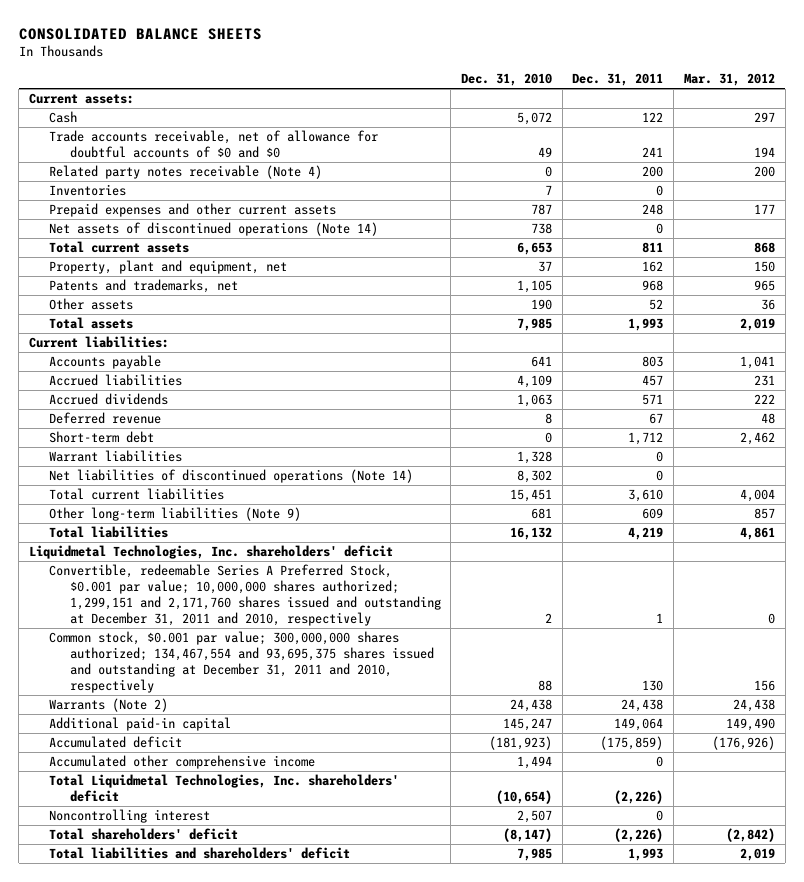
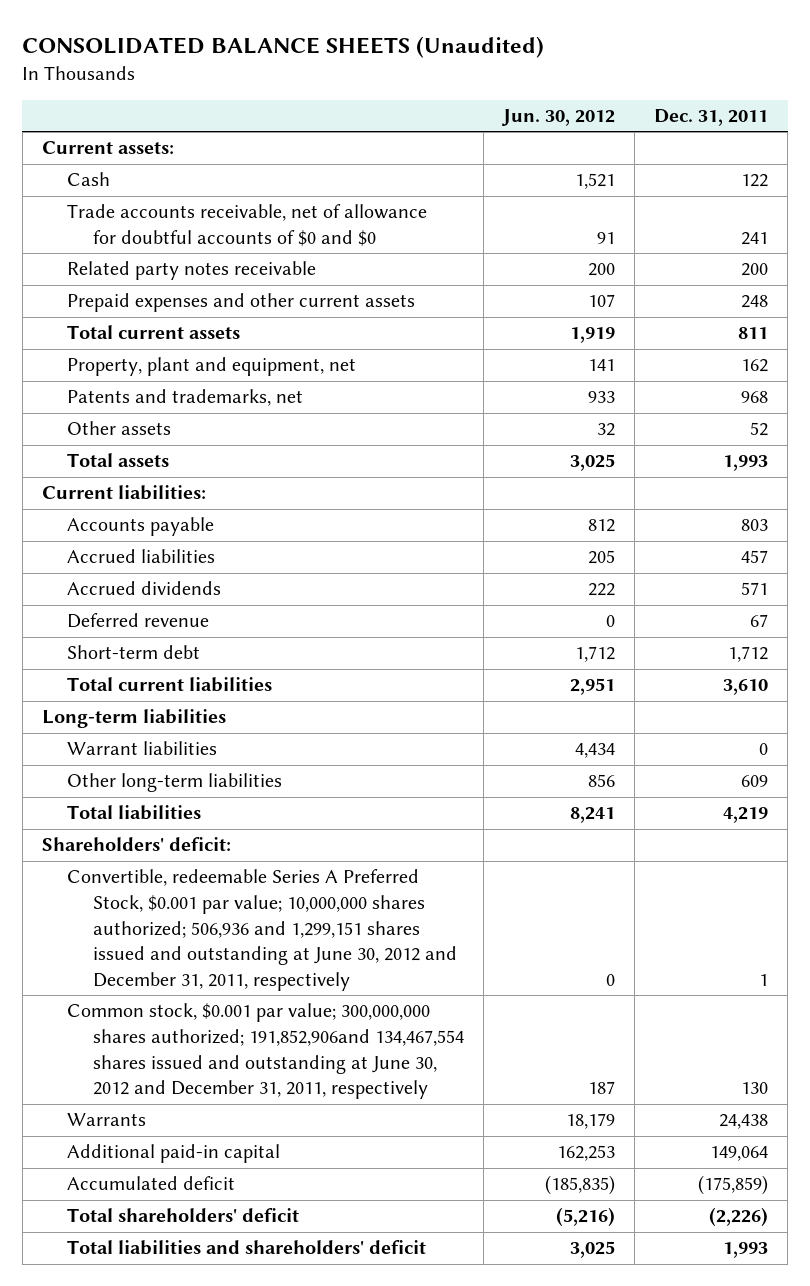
- CONSOLIDATED BALANCE SHEETS
+ CONSOLIDATED BALANCE SHEETS (Unaudited)
- | Dec. 31, 2010 | Dec. 31, 2011 | Mar. 31, 2012
+ | Jun. 30, 2012 | Dec. 31, 2011
- Related party notes receivable (Note 4) | 0 | 200 | 200
- Inventories | 7 | 0 |
+ Related party notes receivable | 200 | 200
- Net assets of discontinued operations (Note 14) | 738 | 0 |
- Net liabilities of discontinued operations (Note 14) | 8,302 | 0 |
- Other long-term liabilities (Note 9) | 681 | 609 | 857
+ Long-term liabilities
moved down: Warrant liabilities | 4,434 | 0
+ Other long-term liabilities | 856 | 609
- Liquidmetal Technologies, Inc. shareholders' deficit
- Convertible, redeemable Series A Preferred Stock, $0.001 par value; 10,000,000 shares authorized; 1,299,151 and 2,171,760 shares issued and outstanding at December 31, 2011 and 2010, respectively | 2 | 1 | 0
- Common stock, $0.001 par value; 300,000,000 shares authorized; 134,467,554 and 93,695,375 shares issued and outstanding at December 31, 2011 and 2010, respectively | 88 | 130 | 156
- Warrants (Note 2) | 24,438 | 24,438 | 24,438
+ Shareholders' deficit:
+ Convertible, redeemable Series A Preferred Stock, $0.001 par value; 10,000,000 shares authorized; 506,936 and 1,299,151 shares issued and outstanding at June 30, 2012 and December 31, 2011, respectively | 0 | 1
+ Common stock, $0.001 par value; 300,000,000 shares authorized; 191,852,906and 134,467,554 shares issued and outstanding at June 30, 2012 and December 31, 2011, respectively | 187 | 130
+ Warrants | 18,179 | 24,438
- Accumulated other comprehensive income | 1,494 | 0 |
- Total Liquidmetal Technologies, Inc. shareholders' deficit | (10,654) | (2,226) |
- Noncontrolling interest | 2,507 | 0 |

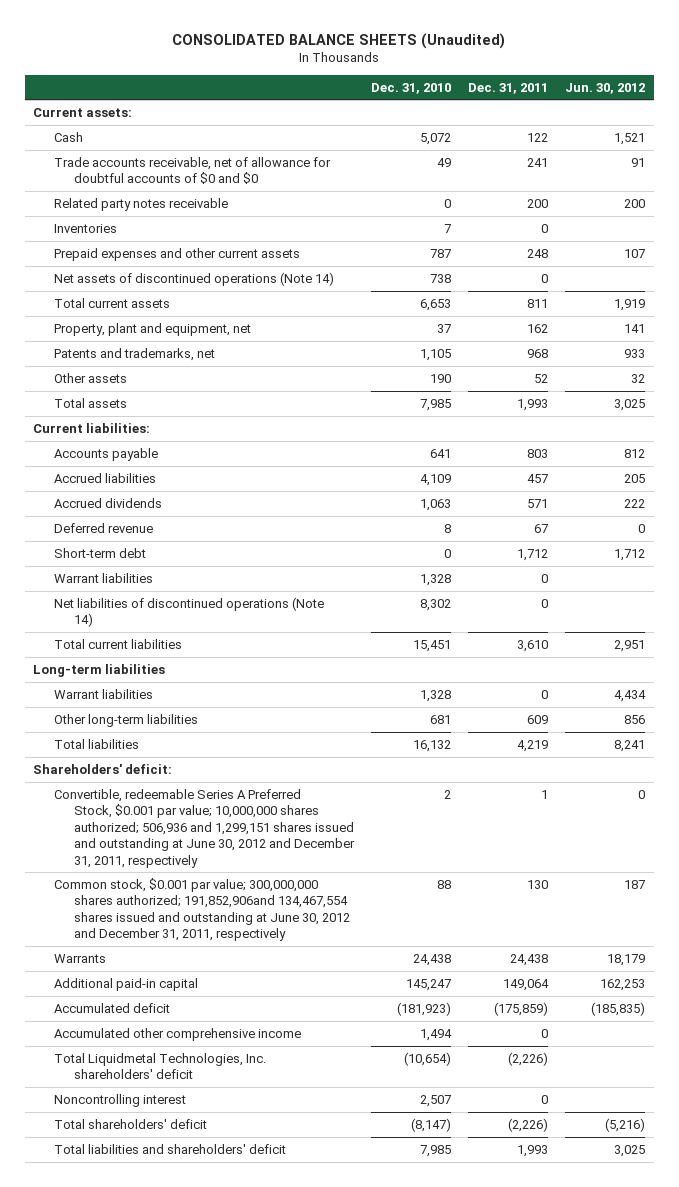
- | Jun. 30, 2012 | Dec. 31, 2011
+ | Dec. 31, 2010 | Dec. 31, 2011 | Jun. 30, 2012
+ Inventories | 7 | 0 |
+ Net assets of discontinued operations (Note 14) | 738 | 0 |
+ Warrant liabilities | 1,328 | 0 |
+ Net liabilities of discontinued operations (Note 14) | 8,302 | 0 |
+ Accumulated other comprehensive income | 1,494 | 0 |
+ Total Liquidmetal Technologies, Inc. shareholders' deficit | (10,654) | (2,226) |
+ Noncontrolling interest | 2,507 | 0 |

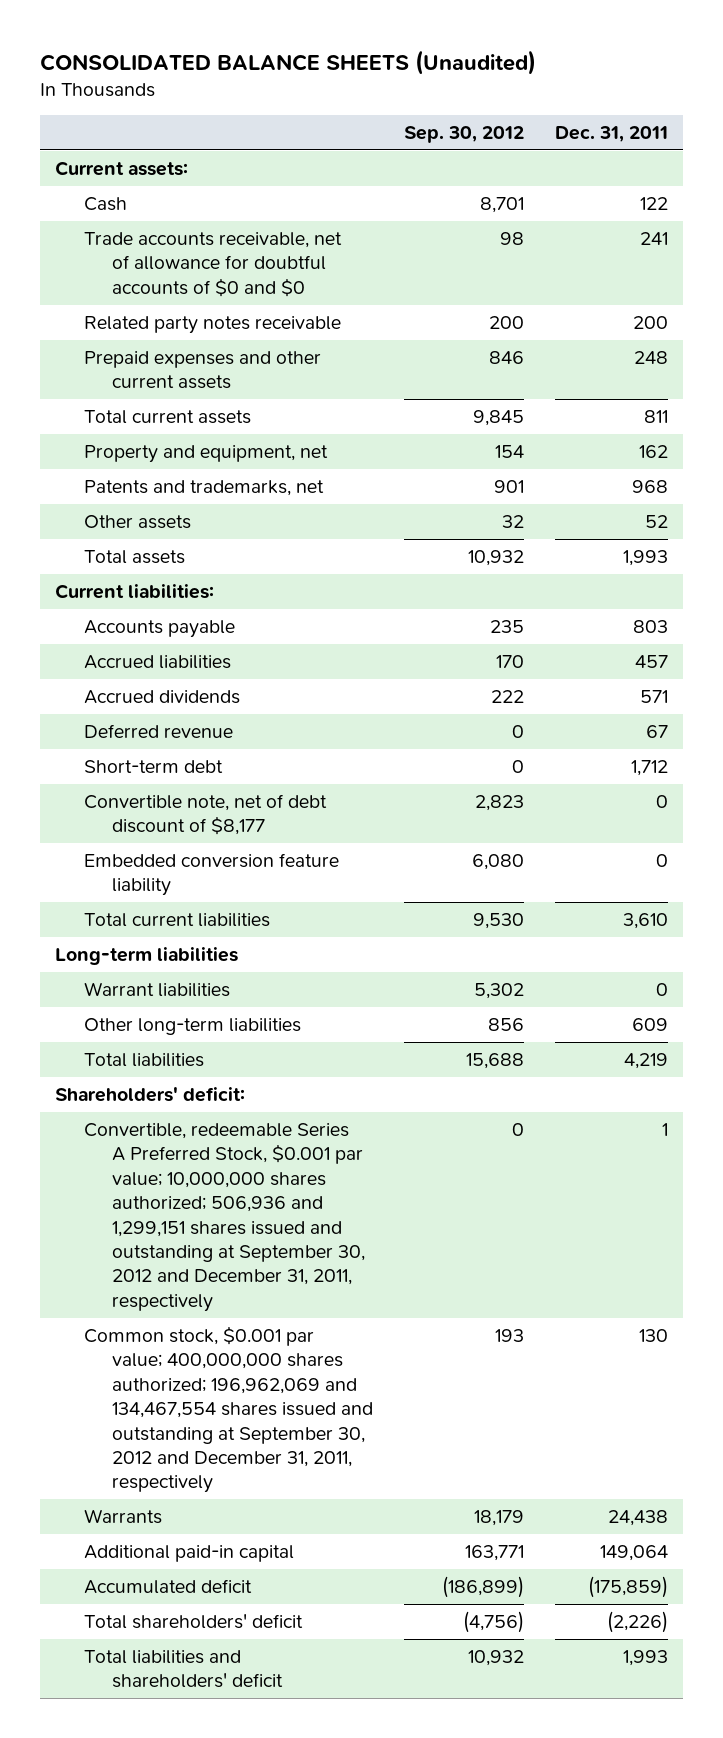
- | Dec. 31, 2010 | Dec. 31, 2011 | Jun. 30, 2012
+ | Sep. 30, 2012 | Dec. 31, 2011
- Inventories | 7 | 0 |
- Net assets of discontinued operations (Note 14) | 738 | 0 |
- Property, plant and equipment, net | 37 | 162 | 141
+ Property and equipment, net | 154 | 162
- Warrant liabilities | 1,328 | 0 |
- Net liabilities of discontinued operations (Note 14) | 8,302 | 0 |
+ Convertible note, net of debt discount of $8,177 | 2,823 | 0
+ Embedded conversion feature liability | 6,080 | 0
- Convertible, redeemable Series A Preferred Stock, $0.001 par value; 10,000,000 shares authorized; 506,936 and 1,299,151 shares issued and outstanding at June 30, 2012 and December 31, 2011, respectively | 2 | 1 | 0
- Common stock, $0.001 par value; 300,000,000 shares authorized; 191,852,906and 134,467,554 shares issued and outstanding at June 30, 2012 and December 31, 2011, respectively | 88 | 130 | 187
+ Convertible, redeemable Series A Preferred Stock, $0.001 par value; 10,000,000 shares authorized; 506,936 and 1,299,151 shares issued and outstanding at September 30, 2012 and December 31, 2011, respectively | 0 | 1
+ Common stock, $0.001 par value; 400,000,000 shares authorized; 196,962,069 and 134,467,554 shares issued and outstanding at September 30, 2012 and December 31, 2011, respectively | 193 | 130
- Accumulated other comprehensive income | 1,494 | 0 |
- Total Liquidmetal Technologies, Inc. shareholders' deficit | (10,654) | (2,226) |
- Noncontrolling interest | 2,507 | 0 |

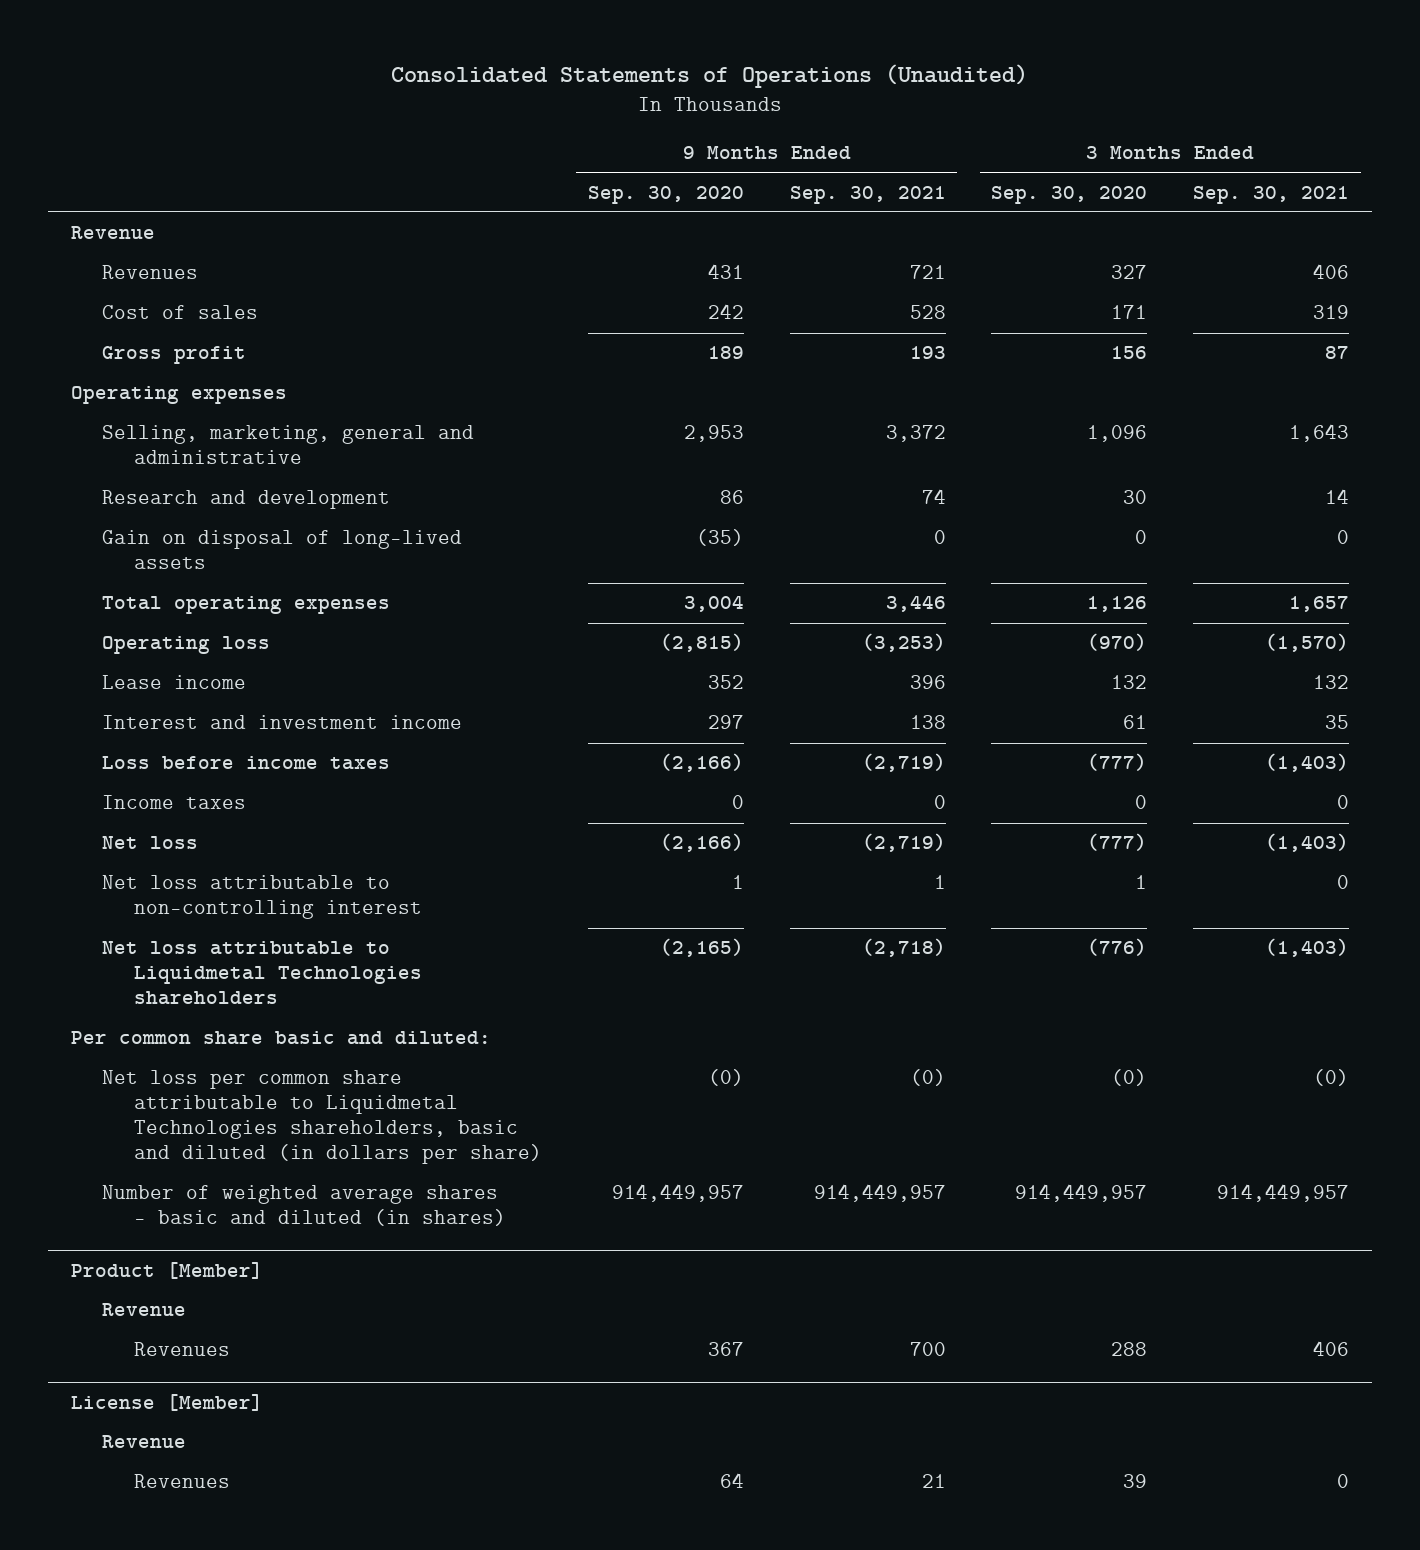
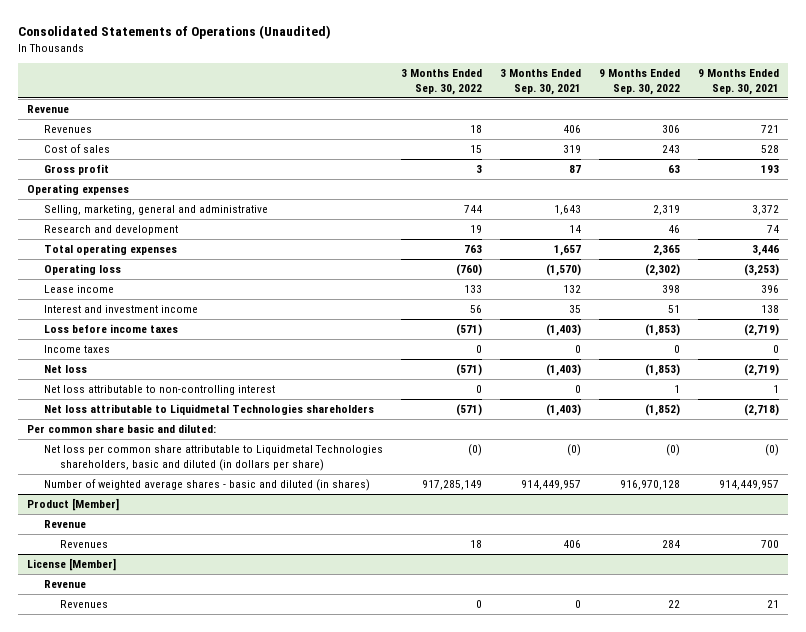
- | 9 Months Ended Sep. 30, 2020 | 9 Months Ended Sep. 30, 2021 | 3 Months Ended Sep. 30, 2020 | 3 Months Ended Sep. 30, 2021
+ | 3 Months Ended Sep. 30, 2022 | 3 Months Ended Sep. 30, 2021 | 9 Months Ended Sep. 30, 2022 | 9 Months Ended Sep. 30, 2021
- Gain on disposal of long-lived assets | (35) | 0 | 0 | 0

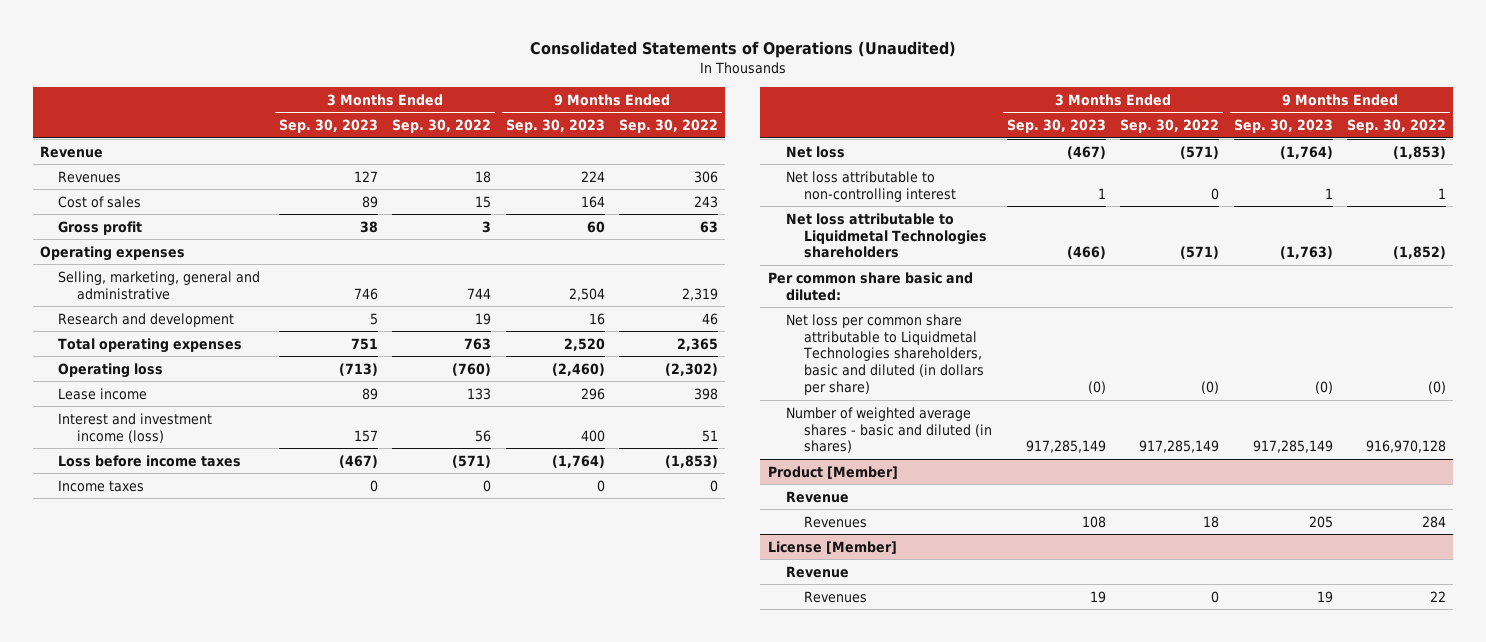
- | 3 Months Ended Sep. 30, 2022 | 3 Months Ended Sep. 30, 2021 | 9 Months Ended Sep. 30, 2022 | 9 Months Ended Sep. 30, 2021
+ | 3 Months Ended Sep. 30, 2023 | 3 Months Ended Sep. 30, 2022 | 9 Months Ended Sep. 30, 2023 | 9 Months Ended Sep. 30, 2022
- Interest and investment income | 56 | 35 | 51 | 138
+ Interest and investment income (loss) | 157 | 56 | 400 | 51

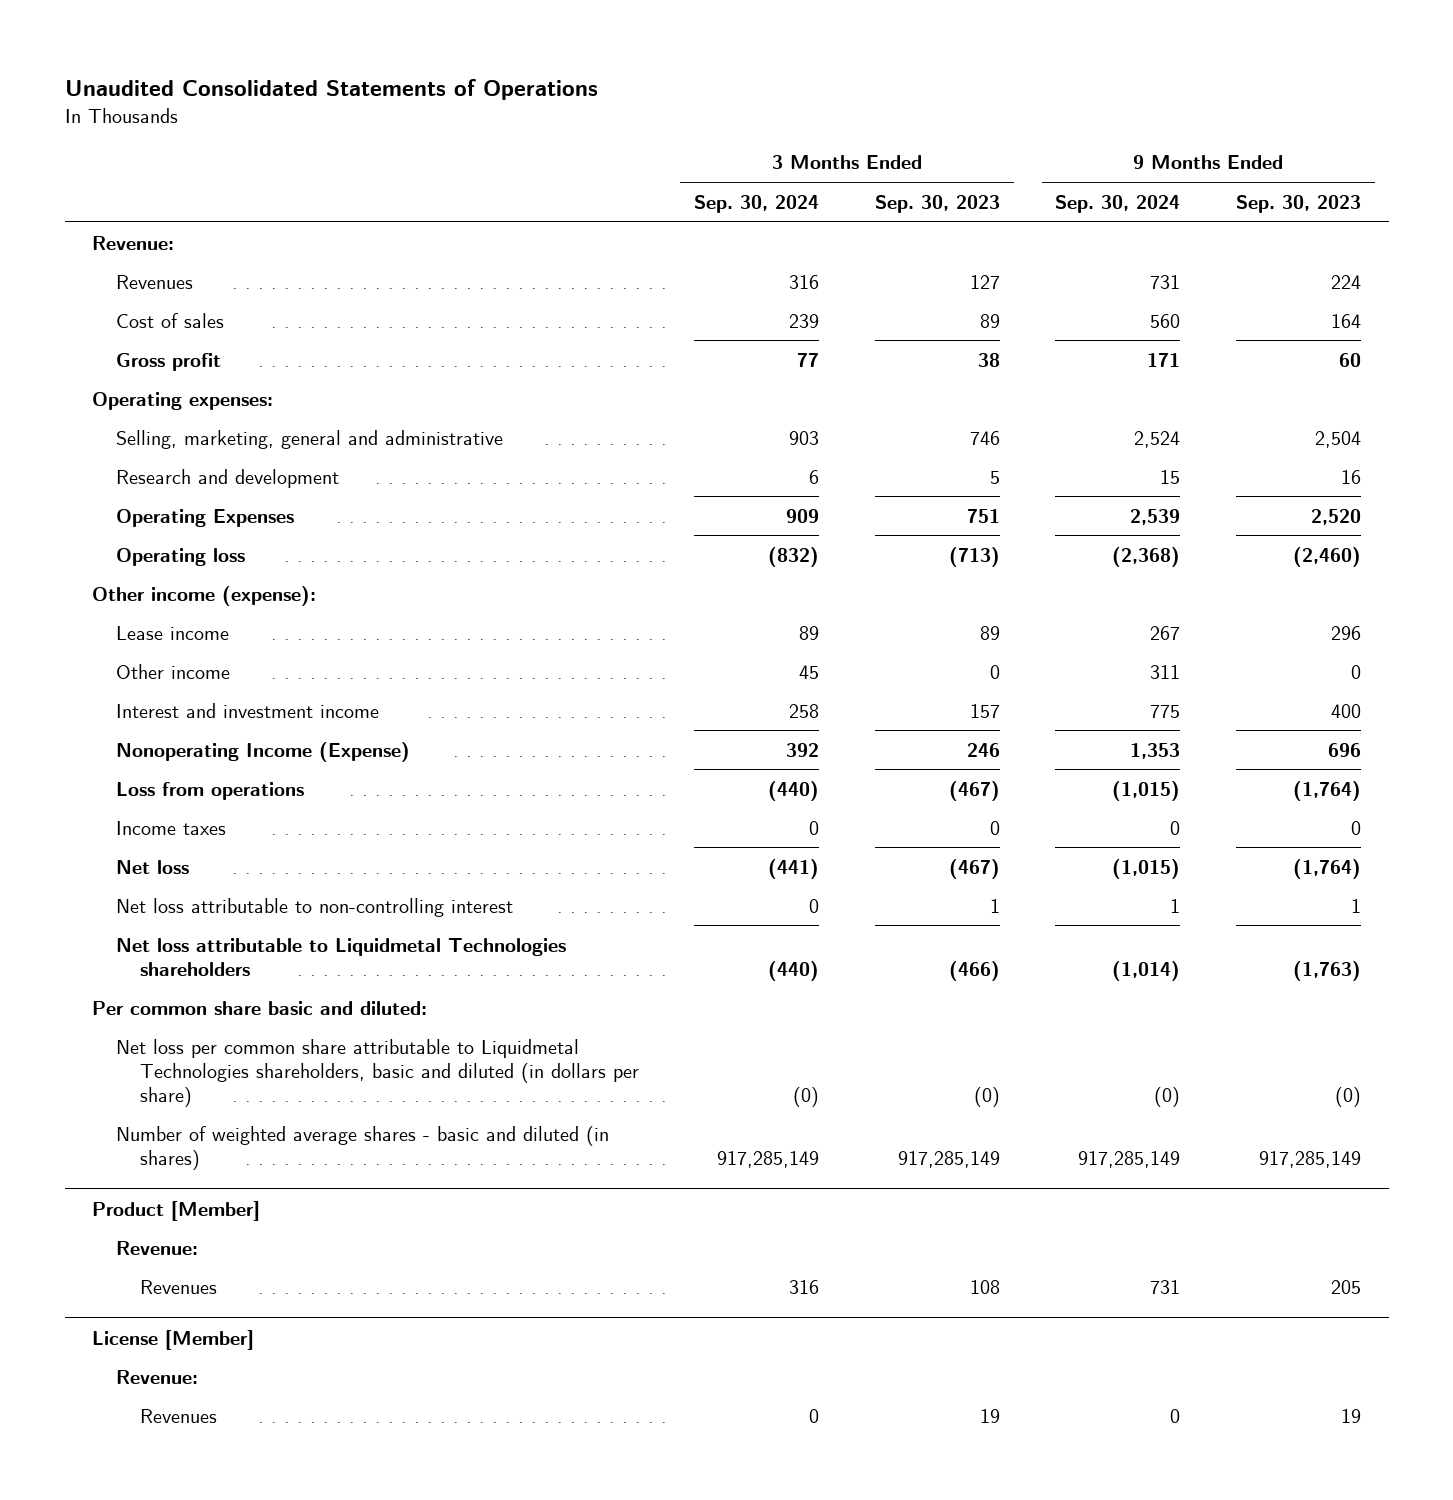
- Consolidated Statements of Operations (Unaudited)
+ Unaudited Consolidated Statements of Operations
- | 3 Months Ended Sep. 30, 2023 | 3 Months Ended Sep. 30, 2022 | 9 Months Ended Sep. 30, 2023 | 9 Months Ended Sep. 30, 2022
+ | 3 Months Ended Sep. 30, 2024 | 3 Months Ended Sep. 30, 2023 | 9 Months Ended Sep. 30, 2024 | 9 Months Ended Sep. 30, 2023
- Revenue
+ Revenue:
- Operating expenses
+ Operating expenses:
- Total operating expenses | 751 | 763 | 2,520 | 2,365
+ Operating Expenses | 909 | 751 | 2,539 | 2,520
+ Other income (expense):
- Interest and investment income (loss) | 157 | 56 | 400 | 51
- Loss before income taxes | (467) | (571) | (1,764) | (1,853)
+ Other income | 45 | 0 | 311 | 0
+ Interest and investment income | 258 | 157 | 775 | 400
+ Nonoperating Income (Expense) | 392 | 246 | 1,353 | 696
+ Loss from operations | (440) | (467) | (1,015) | (1,764)
@ Product [Member]
- Revenue
+ Revenue:
@ License [Member]
- Revenue
+ Revenue:

